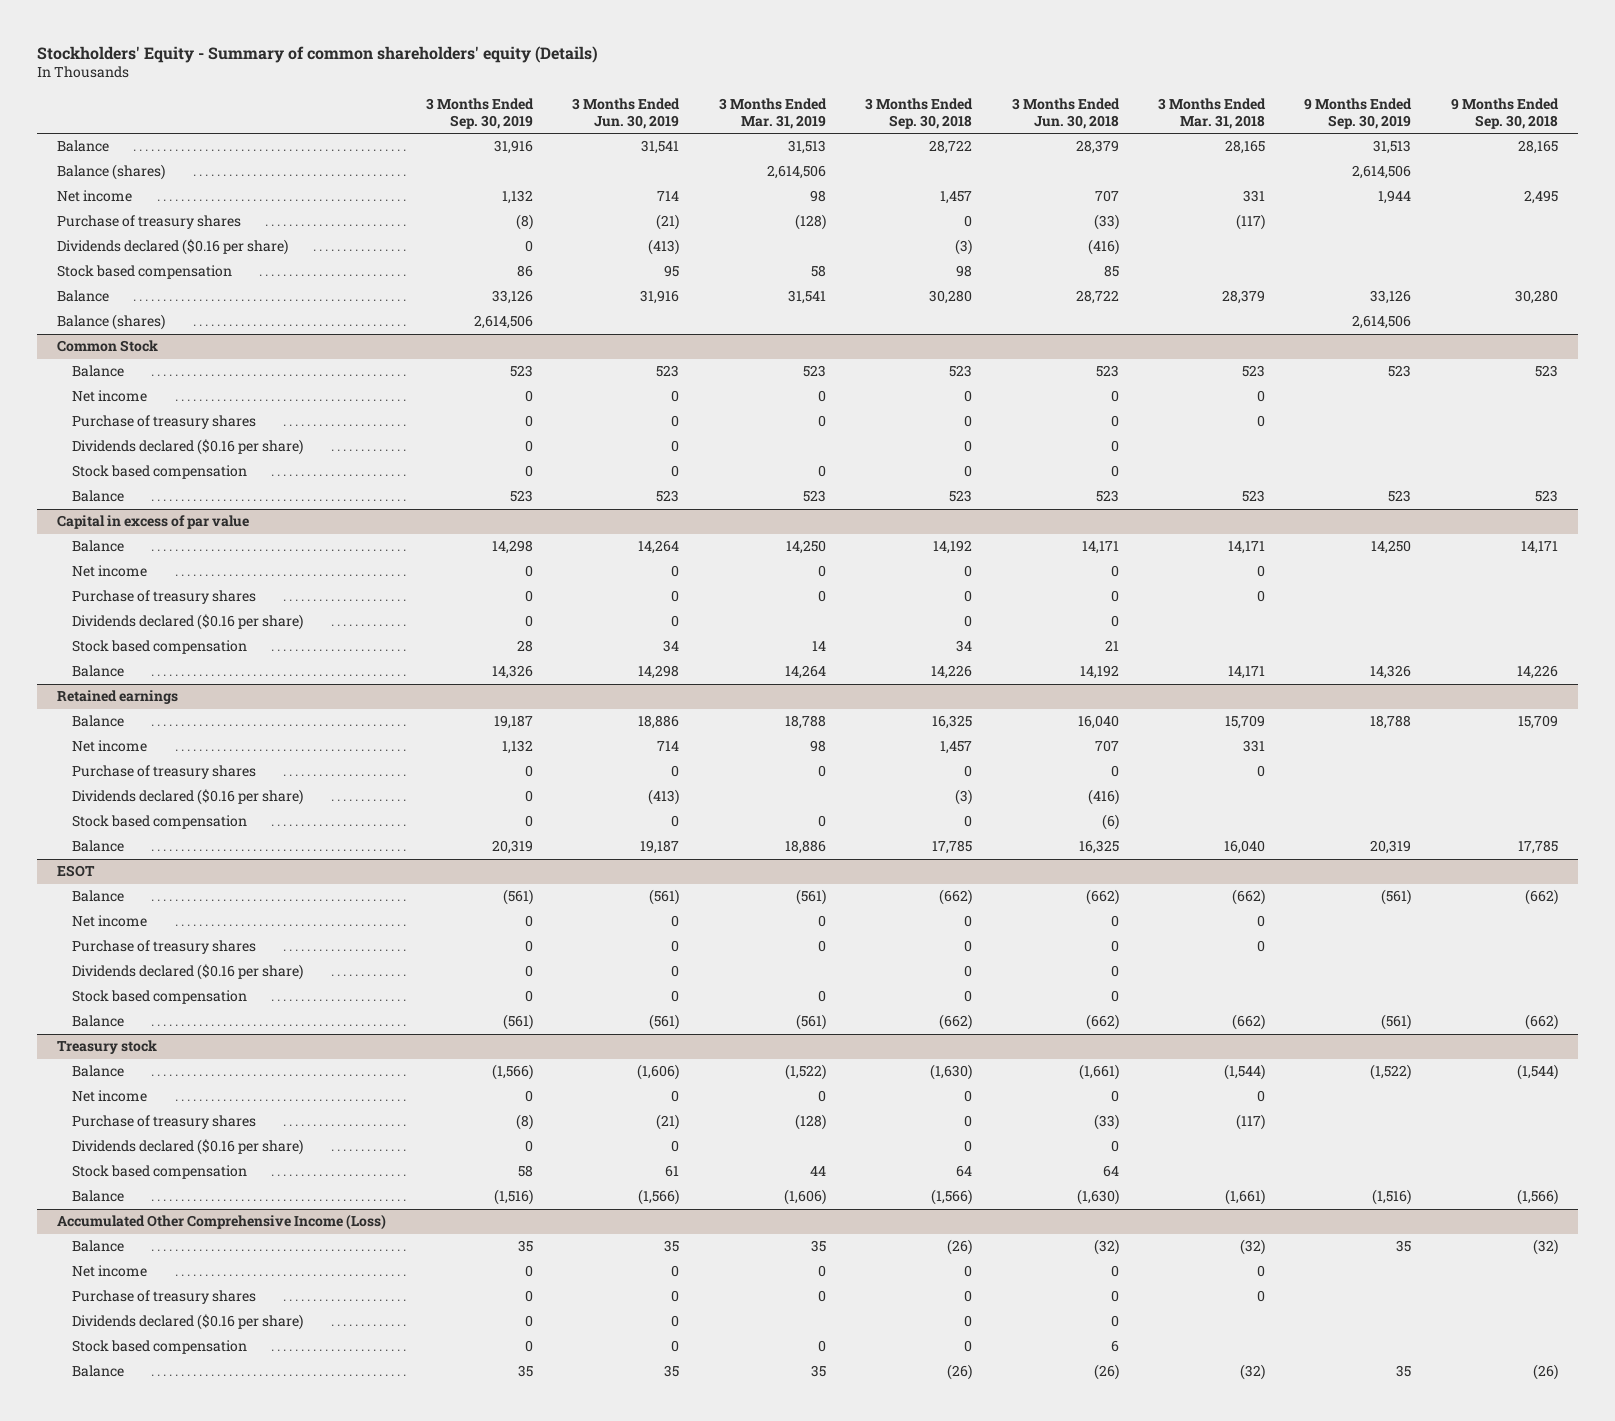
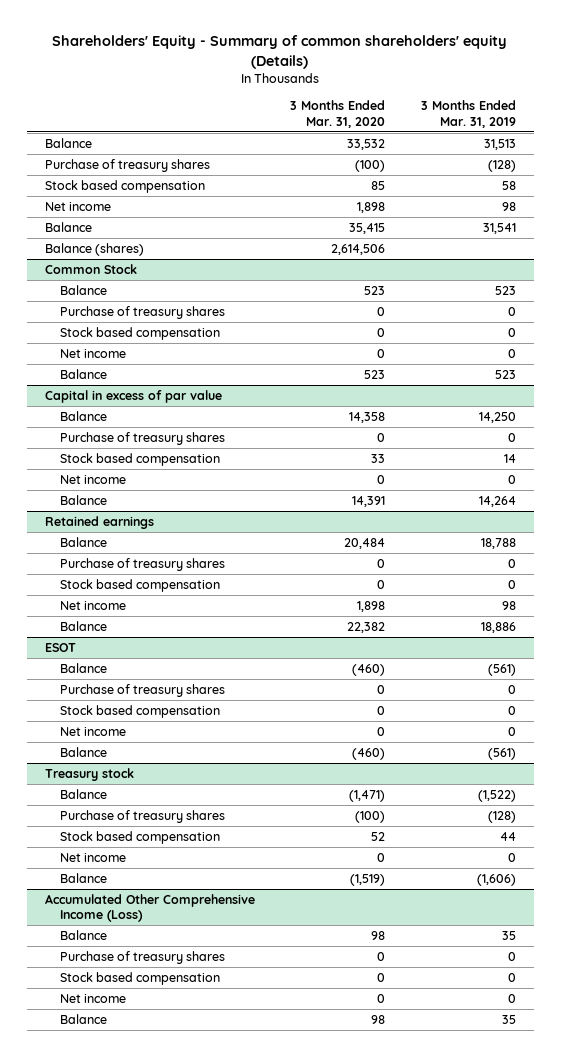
- Stockholders' Equity - Summary of common shareholders' equity (Details)
+ Shareholders' Equity - Summary of common shareholders' equity (Details)
- | 3 Months Ended Sep. 30, 2019 | 3 Months Ended Jun. 30, 2019 | 3 Months Ended Mar. 31, 2019 | 3 Months Ended Sep. 30, 2018 | 3 Months Ended Jun. 30, 2018 | 3 Months Ended Mar. 31, 2018 | 9 Months Ended Sep. 30, 2019 | 9 Months Ended Sep. 30, 2018
+ | 3 Months Ended Mar. 31, 2020 | 3 Months Ended Mar. 31, 2019
- Balance (shares) | | | 2,614,506 | | | | 2,614,506 |
- Dividends declared ($0.16 per share) | 0 | (413) | | (3) | (416) | | |
moved down: Net income | 1,898 | 98
@ Common Stock
- Dividends declared ($0.16 per share) | 0 | 0 | | 0 | 0 | | |
moved down: Net income | 0 | 0
@ Capital in excess of par value
- Dividends declared ($0.16 per share) | 0 | 0 | | 0 | 0 | | |
moved down: Net income | 0 | 0
@ Retained earnings
- Dividends declared ($0.16 per share) | 0 | (413) | | (3) | (416) | | |
moved down: Net income | 1,898 | 98
@ ESOT
- Dividends declared ($0.16 per share) | 0 | 0 | | 0 | 0 | | |
moved down: Net income | 0 | 0
@ Treasury stock
- Dividends declared ($0.16 per share) | 0 | 0 | | 0 | 0 | | |
moved down: Net income | 0 | 0
@ Accumulated Other Comprehensive Income (Loss)
- Dividends declared ($0.16 per share) | 0 | 0 | | 0 | 0 | | |
moved down: Net income | 0 | 0

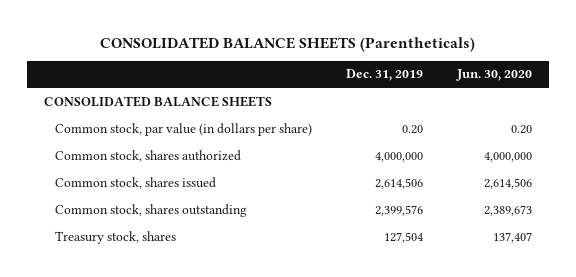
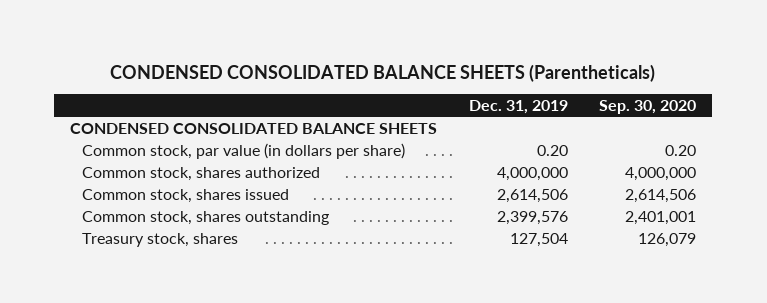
- CONSOLIDATED BALANCE SHEETS (Parentheticals)
+ CONDENSED CONSOLIDATED BALANCE SHEETS (Parentheticals)
- | Dec. 31, 2019 | Jun. 30, 2020
+ | Dec. 31, 2019 | Sep. 30, 2020
- CONSOLIDATED BALANCE SHEETS
+ CONDENSED CONSOLIDATED BALANCE SHEETS

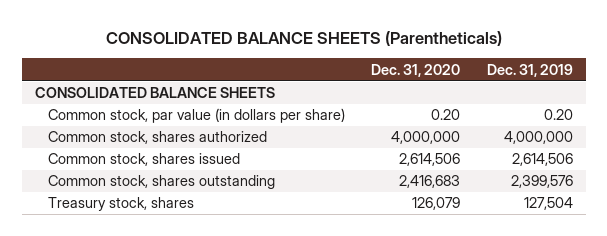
- CONDENSED CONSOLIDATED BALANCE SHEETS (Parentheticals)
+ CONSOLIDATED BALANCE SHEETS (Parentheticals)
- | Dec. 31, 2019 | Sep. 30, 2020
+ | Dec. 31, 2020 | Dec. 31, 2019
- CONDENSED CONSOLIDATED BALANCE SHEETS
+ CONSOLIDATED BALANCE SHEETS

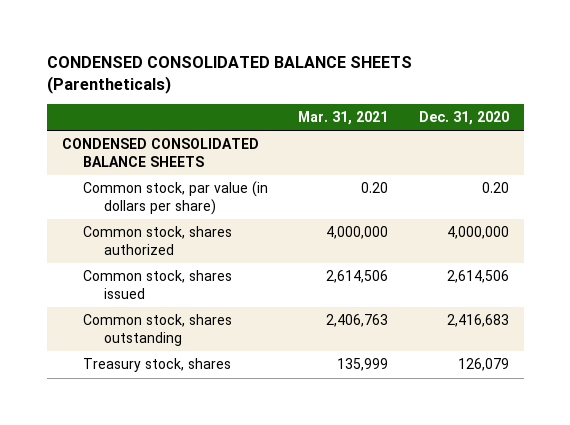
- CONSOLIDATED BALANCE SHEETS (Parentheticals)
+ CONDENSED CONSOLIDATED BALANCE SHEETS (Parentheticals)
- | Dec. 31, 2020 | Dec. 31, 2019
+ | Mar. 31, 2021 | Dec. 31, 2020
- CONSOLIDATED BALANCE SHEETS
+ CONDENSED CONSOLIDATED BALANCE SHEETS

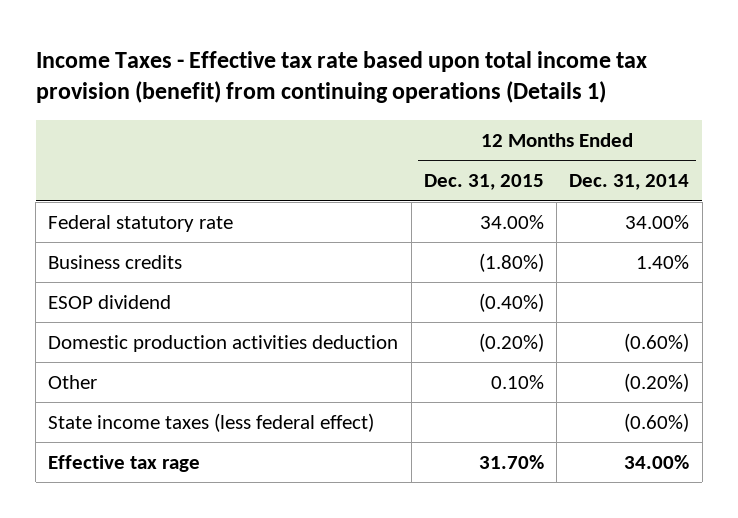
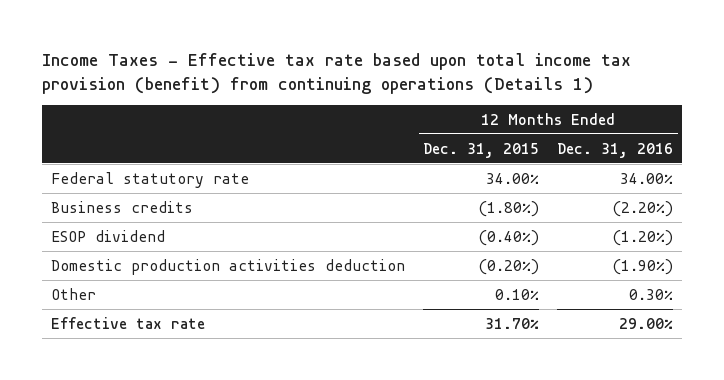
- | 12 Months Ended Dec. 31, 2015 | 12 Months Ended Dec. 31, 2014
+ | 12 Months Ended Dec. 31, 2015 | 12 Months Ended Dec. 31, 2016
- State income taxes (less federal effect) | | (0.60%)
- Effective tax rage | 31.70% | 34.00%
+ Effective tax rate | 31.70% | 29.00%

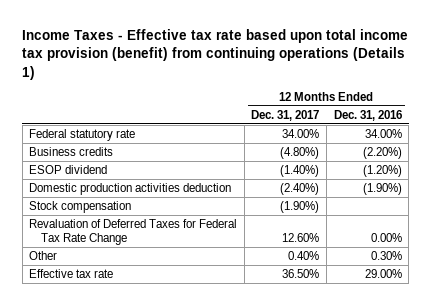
- | 12 Months Ended Dec. 31, 2015 | 12 Months Ended Dec. 31, 2016
+ | 12 Months Ended Dec. 31, 2017 | 12 Months Ended Dec. 31, 2016
+ Stock compensation | (1.90%) |
+ Revaluation of Deferred Taxes for Federal Tax Rate Change | 12.60% | 0.00%

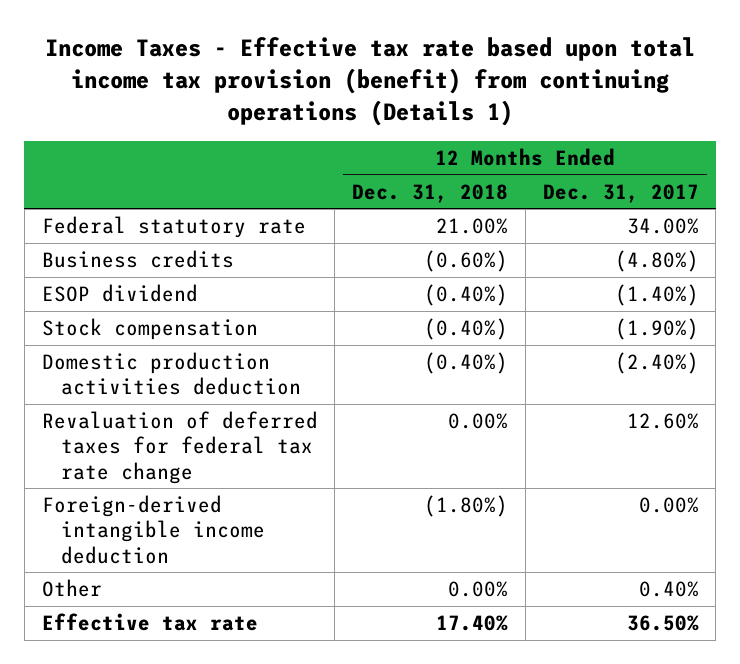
- | 12 Months Ended Dec. 31, 2017 | 12 Months Ended Dec. 31, 2016
+ | 12 Months Ended Dec. 31, 2018 | 12 Months Ended Dec. 31, 2017
- Revaluation of Deferred Taxes for Federal Tax Rate Change | 12.60% | 0.00%
moved down: Domestic production activities deduction | (0.40%) | (2.40%)
+ Revaluation of deferred taxes for federal tax rate change | 0.00% | 12.60%
+ Foreign-derived intangible income deduction | (1.80%) | 0.00%

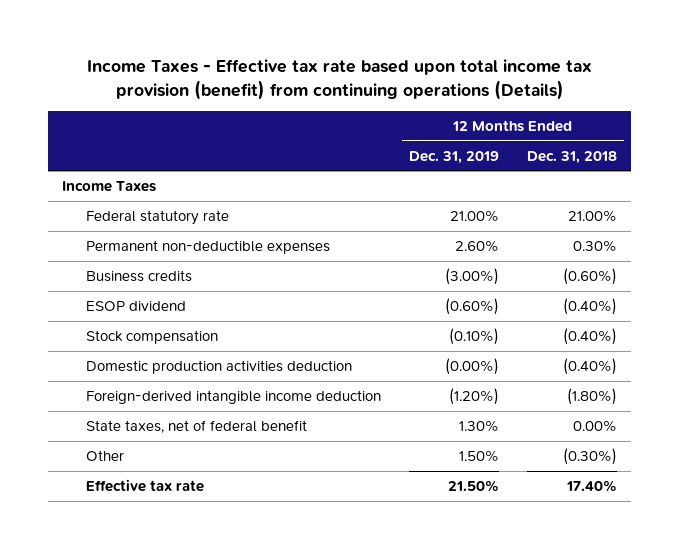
- Income Taxes - Effective tax rate based upon total income tax provision (benefit) from continuing operations (Details 1)
+ Income Taxes - Effective tax rate based upon total income tax provision (benefit) from continuing operations (Details)
- | 12 Months Ended Dec. 31, 2018 | 12 Months Ended Dec. 31, 2017
+ | 12 Months Ended Dec. 31, 2019 | 12 Months Ended Dec. 31, 2018
+ Income Taxes
+ Permanent non-deductible expenses | 2.60% | 0.30%
- Revaluation of deferred taxes for federal tax rate change | 0.00% | 12.60%
- Other | 0.00% | 0.40%
+ State taxes, net of federal benefit | 1.30% | 0.00%
+ Other | 1.50% | (0.30%)

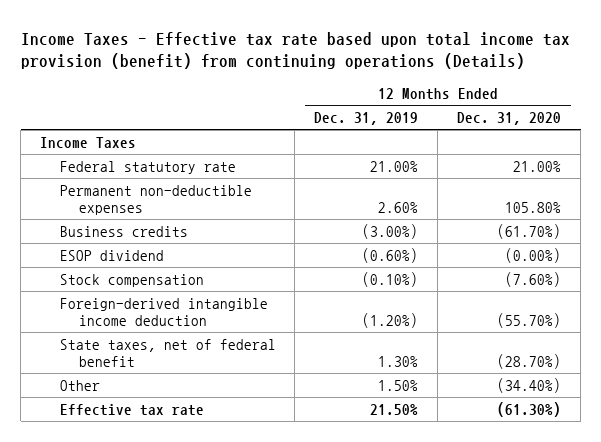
- | 12 Months Ended Dec. 31, 2019 | 12 Months Ended Dec. 31, 2018
+ | 12 Months Ended Dec. 31, 2019 | 12 Months Ended Dec. 31, 2020
- Domestic production activities deduction | (0.00%) | (0.40%)

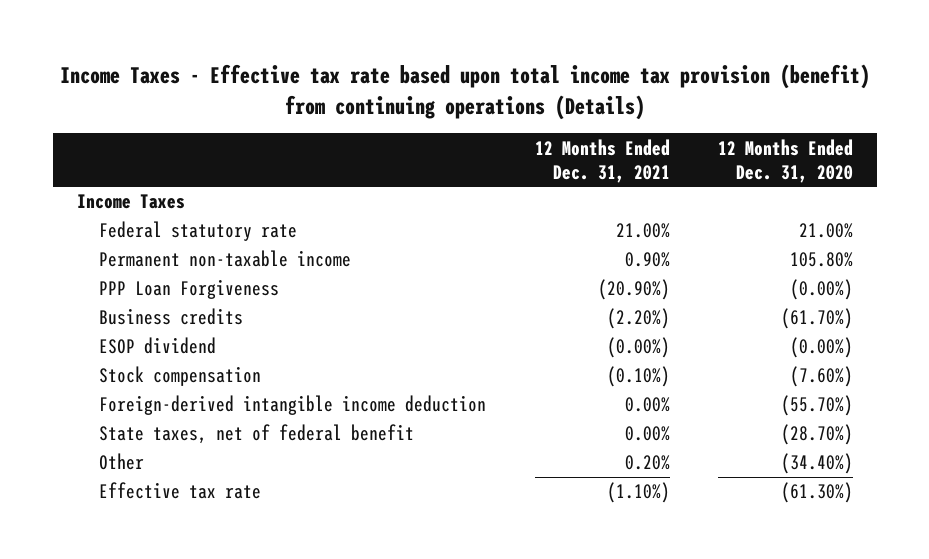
- | 12 Months Ended Dec. 31, 2019 | 12 Months Ended Dec. 31, 2020
+ | 12 Months Ended Dec. 31, 2021 | 12 Months Ended Dec. 31, 2020
- Permanent non-deductible expenses | 2.60% | 105.80%
+ Permanent non-taxable income | 0.90% | 105.80%
+ PPP Loan Forgiveness | (20.90%) | (0.00%)

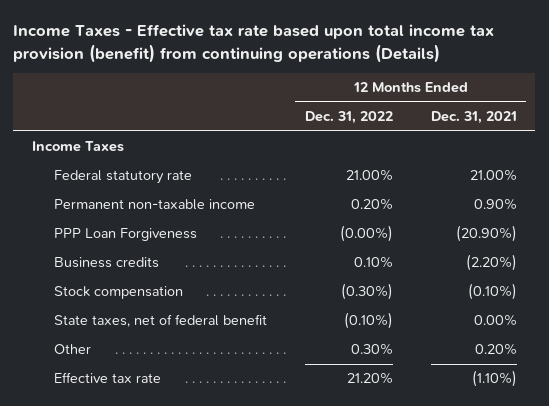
- | 12 Months Ended Dec. 31, 2021 | 12 Months Ended Dec. 31, 2020
+ | 12 Months Ended Dec. 31, 2022 | 12 Months Ended Dec. 31, 2021
- ESOP dividend | (0.00%) | (0.00%)
- Foreign-derived intangible income deduction | 0.00% | (55.70%)

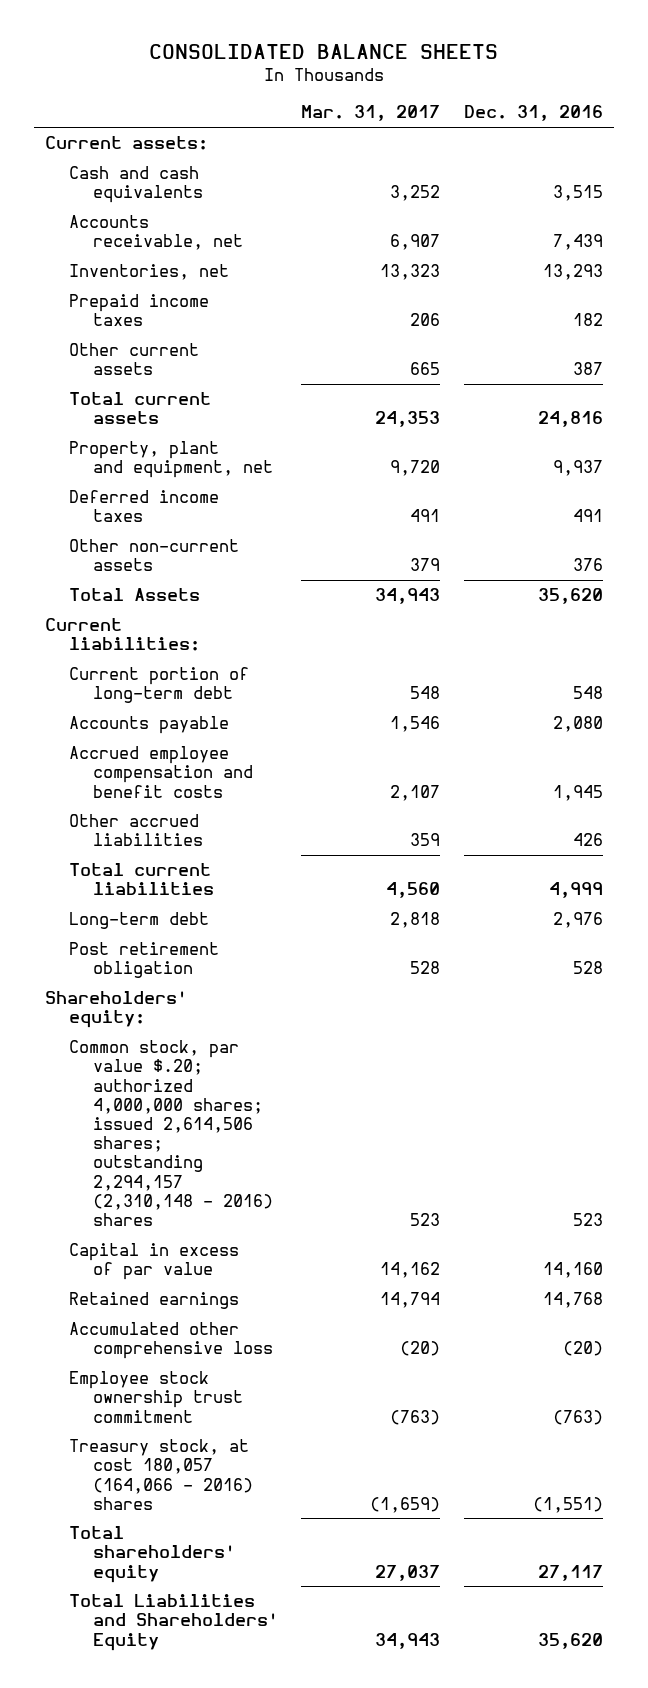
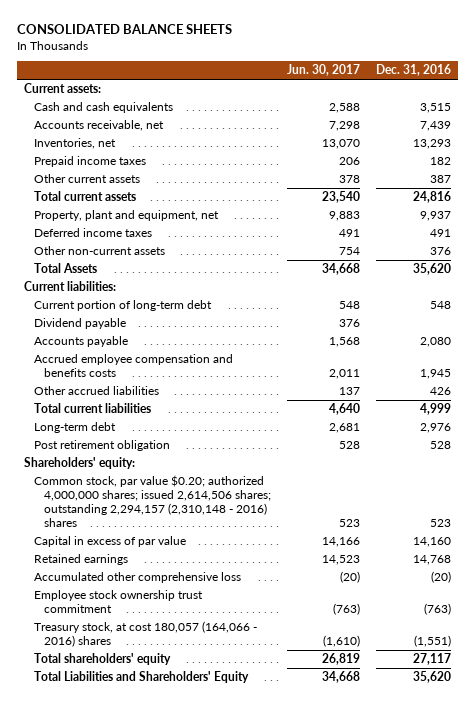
- | Mar. 31, 2017 | Dec. 31, 2016
+ | Jun. 30, 2017 | Dec. 31, 2016
+ Dividend payable | 376 |
- Accrued employee compensation and benefit costs | 2,107 | 1,945
+ Accrued employee compensation and benefits costs | 2,011 | 1,945
- Common stock, par value $.20; authorized 4,000,000 shares; issued 2,614,506 shares; outstanding 2,294,157 (2,310,148 - 2016) shares | 523 | 523
+ Common stock, par value $0.20; authorized 4,000,000 shares; issued 2,614,506 shares; outstanding 2,294,157 (2,310,148 - 2016) shares | 523 | 523

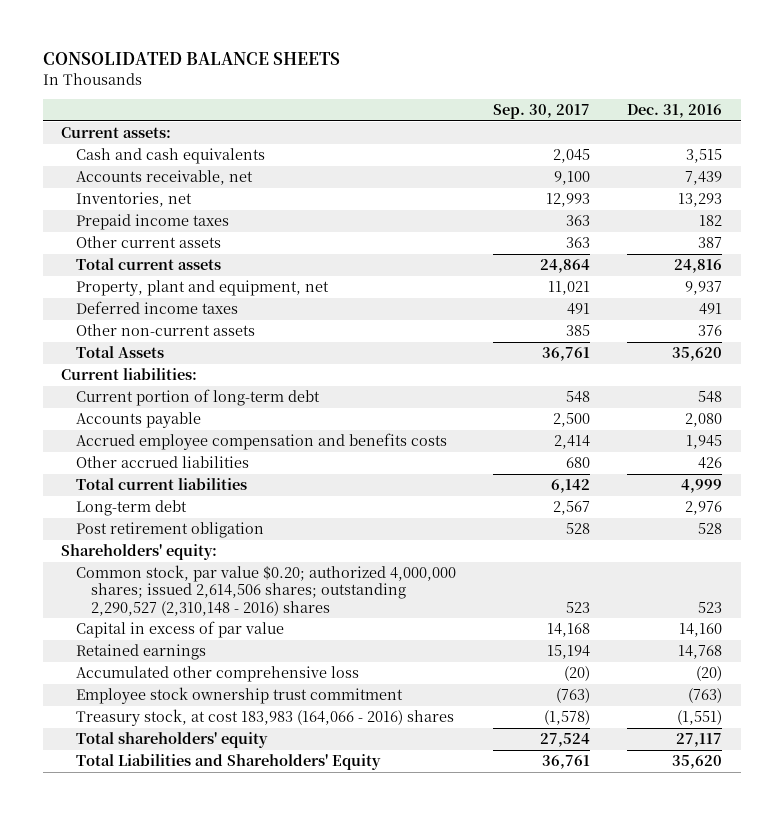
- | Jun. 30, 2017 | Dec. 31, 2016
+ | Sep. 30, 2017 | Dec. 31, 2016
- Dividend payable | 376 |
- Common stock, par value $0.20; authorized 4,000,000 shares; issued 2,614,506 shares; outstanding 2,294,157 (2,310,148 - 2016) shares | 523 | 523
+ Common stock, par value $0.20; authorized 4,000,000 shares; issued 2,614,506 shares; outstanding 2,290,527 (2,310,148 - 2016) shares | 523 | 523
- Treasury stock, at cost 180,057 (164,066 - 2016) shares | (1,610) | (1,551)
+ Treasury stock, at cost 183,983 (164,066 - 2016) shares | (1,578) | (1,551)

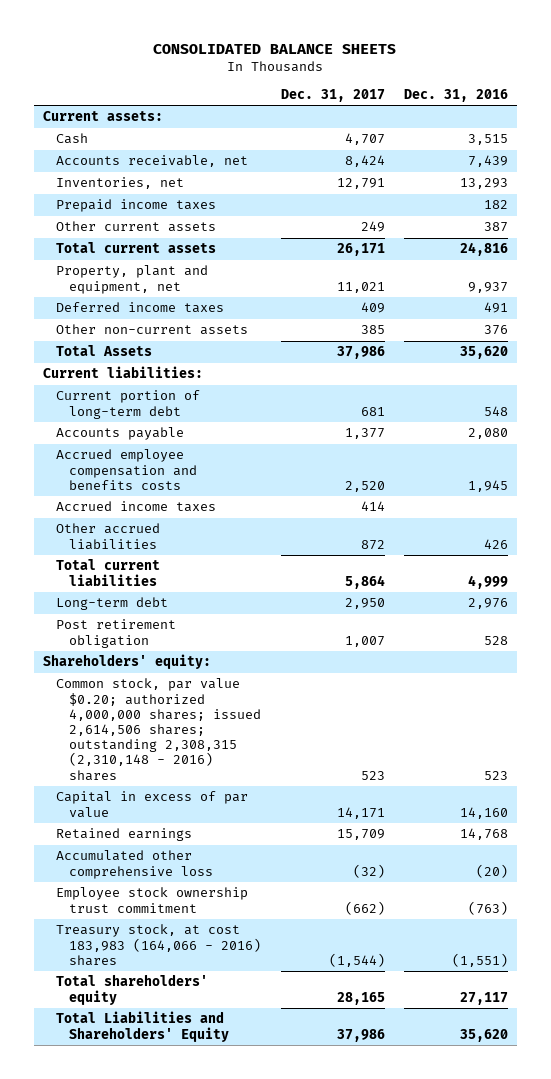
- | Sep. 30, 2017 | Dec. 31, 2016
+ | Dec. 31, 2017 | Dec. 31, 2016
- Cash and cash equivalents | 2,045 | 3,515
+ Cash | 4,707 | 3,515
+ Accrued income taxes | 414 |
- Common stock, par value $0.20; authorized 4,000,000 shares; issued 2,614,506 shares; outstanding 2,290,527 (2,310,148 - 2016) shares | 523 | 523
+ Common stock, par value $0.20; authorized 4,000,000 shares; issued 2,614,506 shares; outstanding 2,308,315 (2,310,148 - 2016) shares | 523 | 523

